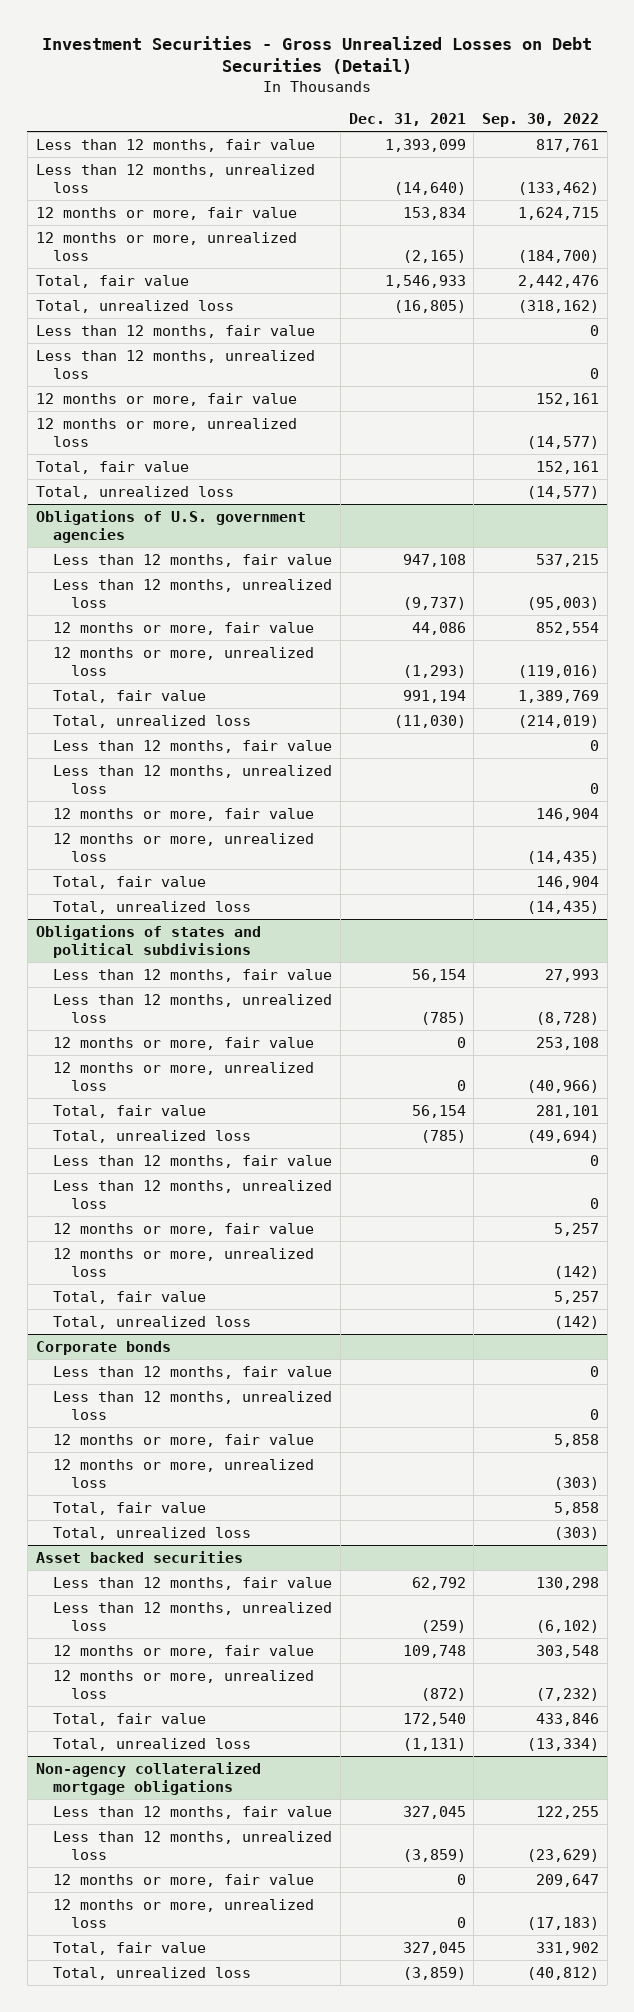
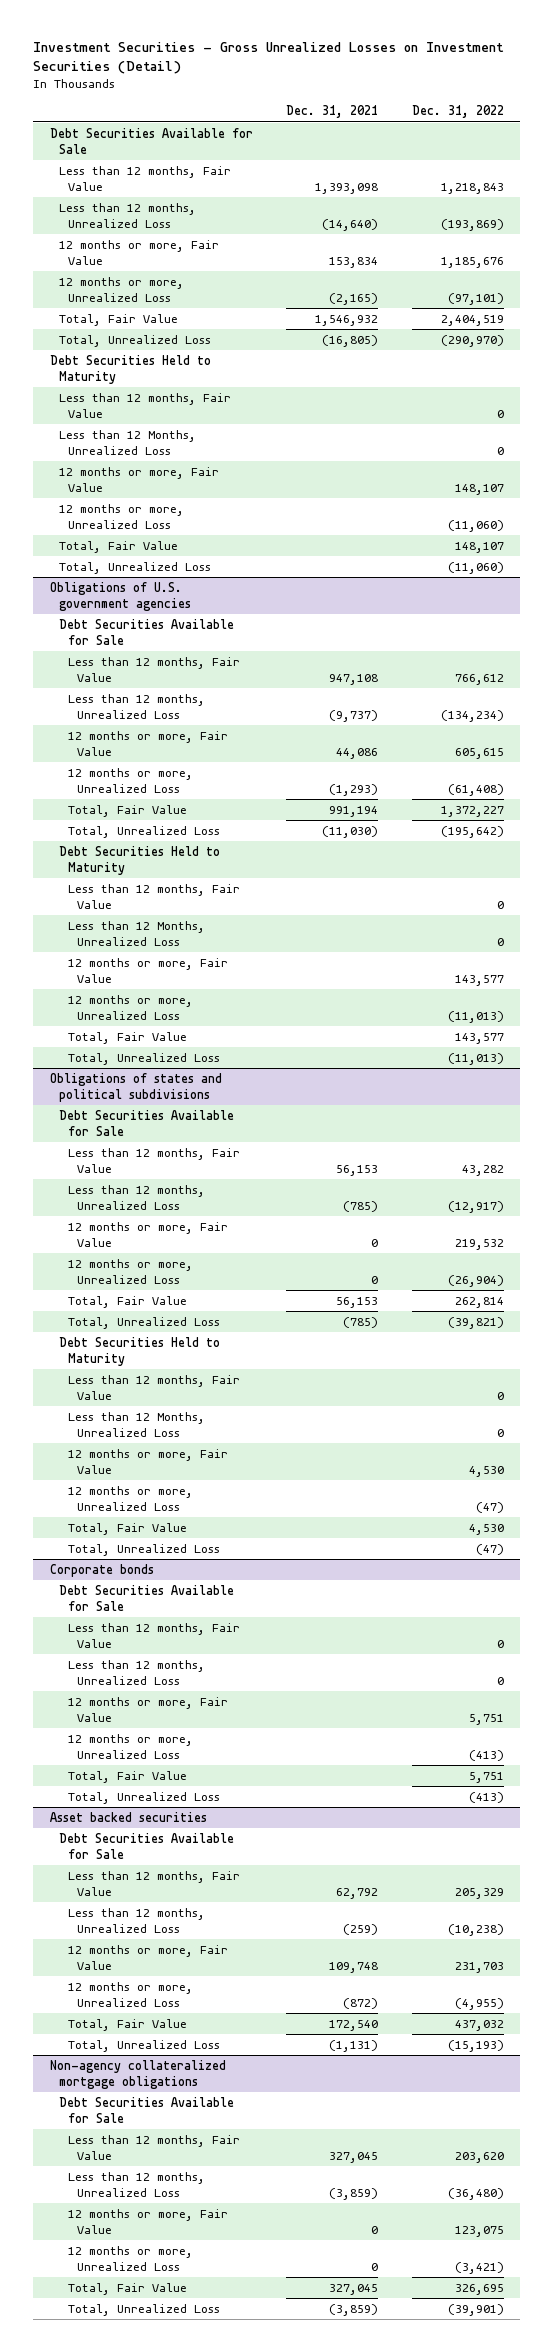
- Investment Securities - Gross Unrealized Losses on Debt Securities (Detail)
+ Investment Securities - Gross Unrealized Losses on Investment Securities (Detail)
- | Dec. 31, 2021 | Sep. 30, 2022
+ | Dec. 31, 2021 | Dec. 31, 2022
- Less than 12 months, fair value | 1,393,099 | 817,761
- Less than 12 months, unrealized loss | (14,640) | (133,462)
- 12 months or more, fair value | 153,834 | 1,624,715
- 12 months or more, unrealized loss | (2,165) | (184,700)
- Total, fair value | 1,546,933 | 2,442,476
- Total, unrealized loss | (16,805) | (318,162)
- Less than 12 months, fair value | | 0
- Less than 12 months, unrealized loss | | 0
- 12 months or more, fair value | | 152,161
- 12 months or more, unrealized loss | | (14,577)
- Total, fair value | | 152,161
- Total, unrealized loss | | (14,577)
+ Debt Securities Available for Sale
+ Less than 12 months, Fair Value | 1,393,098 | 1,218,843
+ Less than 12 months, Unrealized Loss | (14,640) | (193,869)
+ 12 months or more, Fair Value | 153,834 | 1,185,676
+ 12 months or more, Unrealized Loss | (2,165) | (97,101)
+ Total, Fair Value | 1,546,932 | 2,404,519
+ Total, Unrealized Loss | (16,805) | (290,970)
+ Debt Securities Held to Maturity
+ Less than 12 months, Fair Value | | 0
+ Less than 12 Months, Unrealized Loss | | 0
+ 12 months or more, Fair Value | | 148,107
+ 12 months or more, Unrealized Loss | | (11,060)
+ Total, Fair Value | | 148,107
+ Total, Unrealized Loss | | (11,060)
@ Obligations of U.S. government agencies
- Less than 12 months, fair value | 947,108 | 537,215
- Less than 12 months, unrealized loss | (9,737) | (95,003)
- 12 months or more, fair value | 44,086 | 852,554
- 12 months or more, unrealized loss | (1,293) | (119,016)
- Total, fair value | 991,194 | 1,389,769
- Total, unrealized loss | (11,030) | (214,019)
- Less than 12 months, fair value | | 0
- Less than 12 months, unrealized loss | | 0
- 12 months or more, fair value | | 146,904
- 12 months or more, unrealized loss | | (14,435)
- Total, fair value | | 146,904
- Total, unrealized loss | | (14,435)
+ Debt Securities Available for Sale
+ Less than 12 months, Fair Value | 947,108 | 766,612
+ Less than 12 months, Unrealized Loss | (9,737) | (134,234)
+ 12 months or more, Fair Value | 44,086 | 605,615
+ 12 months or more, Unrealized Loss | (1,293) | (61,408)
+ Total, Fair Value | 991,194 | 1,372,227
+ Total, Unrealized Loss | (11,030) | (195,642)
+ Debt Securities Held to Maturity
+ Less than 12 months, Fair Value | | 0
+ Less than 12 Months, Unrealized Loss | | 0
+ 12 months or more, Fair Value | | 143,577
+ 12 months or more, Unrealized Loss | | (11,013)
+ Total, Fair Value | | 143,577
+ Total, Unrealized Loss | | (11,013)
@ Obligations of states and political subdivisions
- Less than 12 months, fair value | 56,154 | 27,993
- Less than 12 months, unrealized loss | (785) | (8,728)
- 12 months or more, fair value | 0 | 253,108
- 12 months or more, unrealized loss | 0 | (40,966)
- Total, fair value | 56,154 | 281,101
- Total, unrealized loss | (785) | (49,694)
- Less than 12 months, fair value | | 0
- Less than 12 months, unrealized loss | | 0
- 12 months or more, fair value | | 5,257
- 12 months or more, unrealized loss | | (142)
- Total, fair value | | 5,257
- Total, unrealized loss | | (142)
+ Debt Securities Available for Sale
+ Less than 12 months, Fair Value | 56,153 | 43,282
+ Less than 12 months, Unrealized Loss | (785) | (12,917)
+ 12 months or more, Fair Value | 0 | 219,532
+ 12 months or more, Unrealized Loss | 0 | (26,904)
+ Total, Fair Value | 56,153 | 262,814
+ Total, Unrealized Loss | (785) | (39,821)
+ Debt Securities Held to Maturity
+ Less than 12 months, Fair Value | | 0
+ Less than 12 Months, Unrealized Loss | | 0
+ 12 months or more, Fair Value | | 4,530
+ 12 months or more, Unrealized Loss | | (47)
+ Total, Fair Value | | 4,530
+ Total, Unrealized Loss | | (47)
@ Corporate bonds
- Less than 12 months, fair value | | 0
- Less than 12 months, unrealized loss | | 0
- 12 months or more, fair value | | 5,858
- 12 months or more, unrealized loss | | (303)
- Total, fair value | | 5,858
- Total, unrealized loss | | (303)
+ Debt Securities Available for Sale
+ Less than 12 months, Fair Value | | 0
+ Less than 12 months, Unrealized Loss | | 0
+ 12 months or more, Fair Value | | 5,751
+ 12 months or more, Unrealized Loss | | (413)
+ Total, Fair Value | | 5,751
+ Total, Unrealized Loss | | (413)
@ Asset backed securities
- Less than 12 months, fair value | 62,792 | 130,298
- Less than 12 months, unrealized loss | (259) | (6,102)
- 12 months or more, fair value | 109,748 | 303,548
- 12 months or more, unrealized loss | (872) | (7,232)
- Total, fair value | 172,540 | 433,846
- Total, unrealized loss | (1,131) | (13,334)
+ Debt Securities Available for Sale
+ Less than 12 months, Fair Value | 62,792 | 205,329
+ Less than 12 months, Unrealized Loss | (259) | (10,238)
+ 12 months or more, Fair Value | 109,748 | 231,703
+ 12 months or more, Unrealized Loss | (872) | (4,955)
+ Total, Fair Value | 172,540 | 437,032
+ Total, Unrealized Loss | (1,131) | (15,193)
@ Non-agency collateralized mortgage obligations
- Less than 12 months, fair value | 327,045 | 122,255
- Less than 12 months, unrealized loss | (3,859) | (23,629)
- 12 months or more, fair value | 0 | 209,647
- 12 months or more, unrealized loss | 0 | (17,183)
- Total, fair value | 327,045 | 331,902
- Total, unrealized loss | (3,859) | (40,812)
+ Debt Securities Available for Sale
+ Less than 12 months, Fair Value | 327,045 | 203,620
+ Less than 12 months, Unrealized Loss | (3,859) | (36,480)
+ 12 months or more, Fair Value | 0 | 123,075
+ 12 months or more, Unrealized Loss | 0 | (3,421)
+ Total, Fair Value | 327,045 | 326,695
+ Total, Unrealized Loss | (3,859) | (39,901)

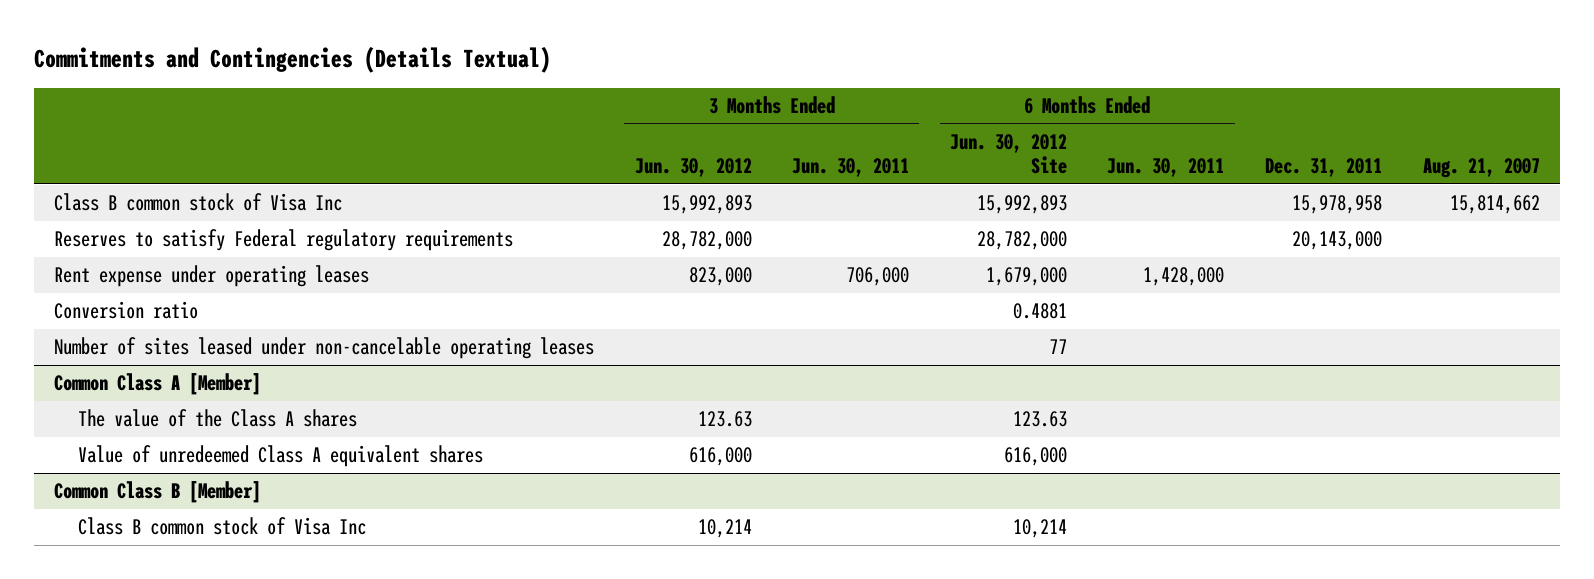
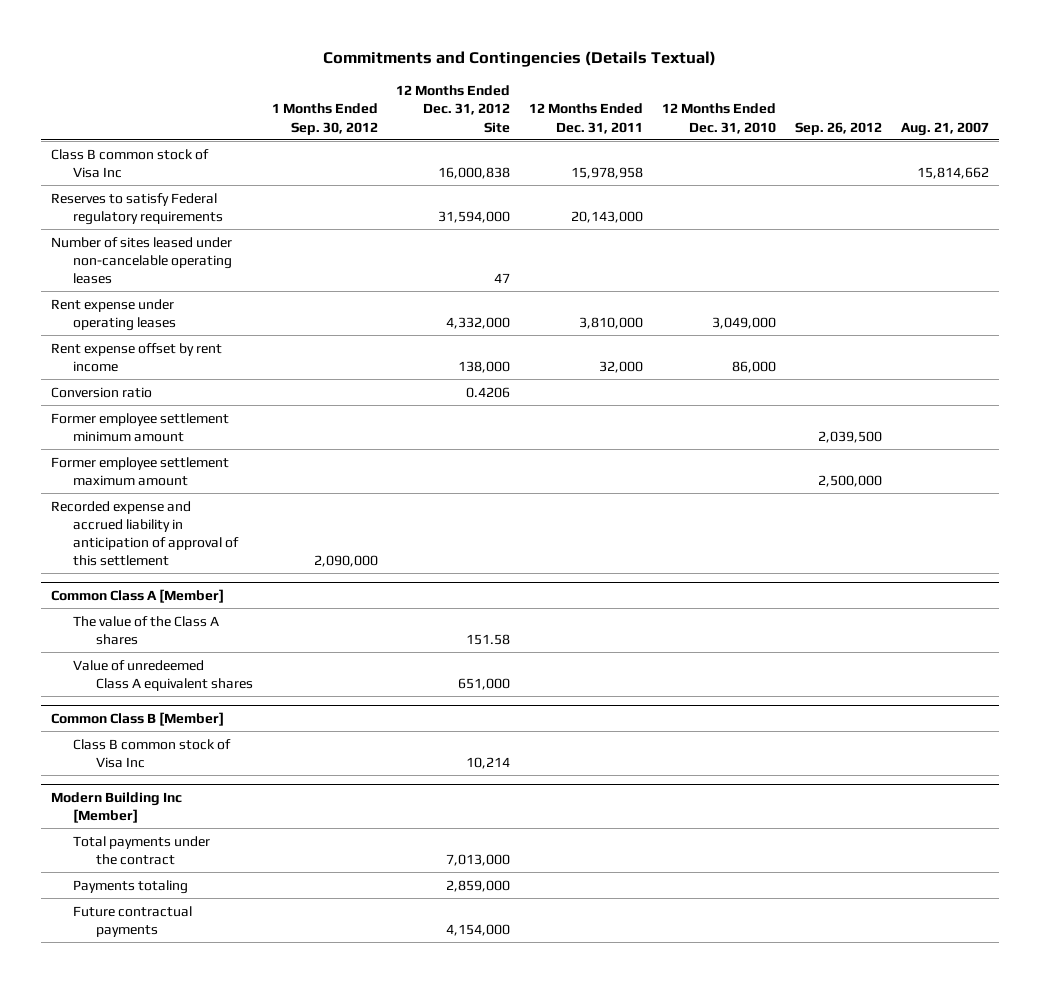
- | 3 Months Ended Jun. 30, 2012 | 3 Months Ended Jun. 30, 2011 | 6 Months Ended Jun. 30, 2012 Site | 6 Months Ended Jun. 30, 2011 | Dec. 31, 2011 | Aug. 21, 2007
+ | 1 Months Ended Sep. 30, 2012 | 12 Months Ended Dec. 31, 2012 Site | 12 Months Ended Dec. 31, 2011 | 12 Months Ended Dec. 31, 2010 | Sep. 26, 2012 | Aug. 21, 2007
moved up: Number of sites leased under non-cancelable operating leases | | 47 | | | |
+ Rent expense offset by rent income | | 138,000 | 32,000 | 86,000 | |
+ Former employee settlement minimum amount | | | | | 2,039,500 |
+ Former employee settlement maximum amount | | | | | 2,500,000 |
+ Recorded expense and accrued liability in anticipation of approval of this settlement | 2,090,000 | | | | |
+ Modern Building Inc [Member]
+ Total payments under the contract | | 7,013,000 | | | |
+ Payments totaling | | 2,859,000 | | | |
+ Future contractual payments | | 4,154,000 | | | |

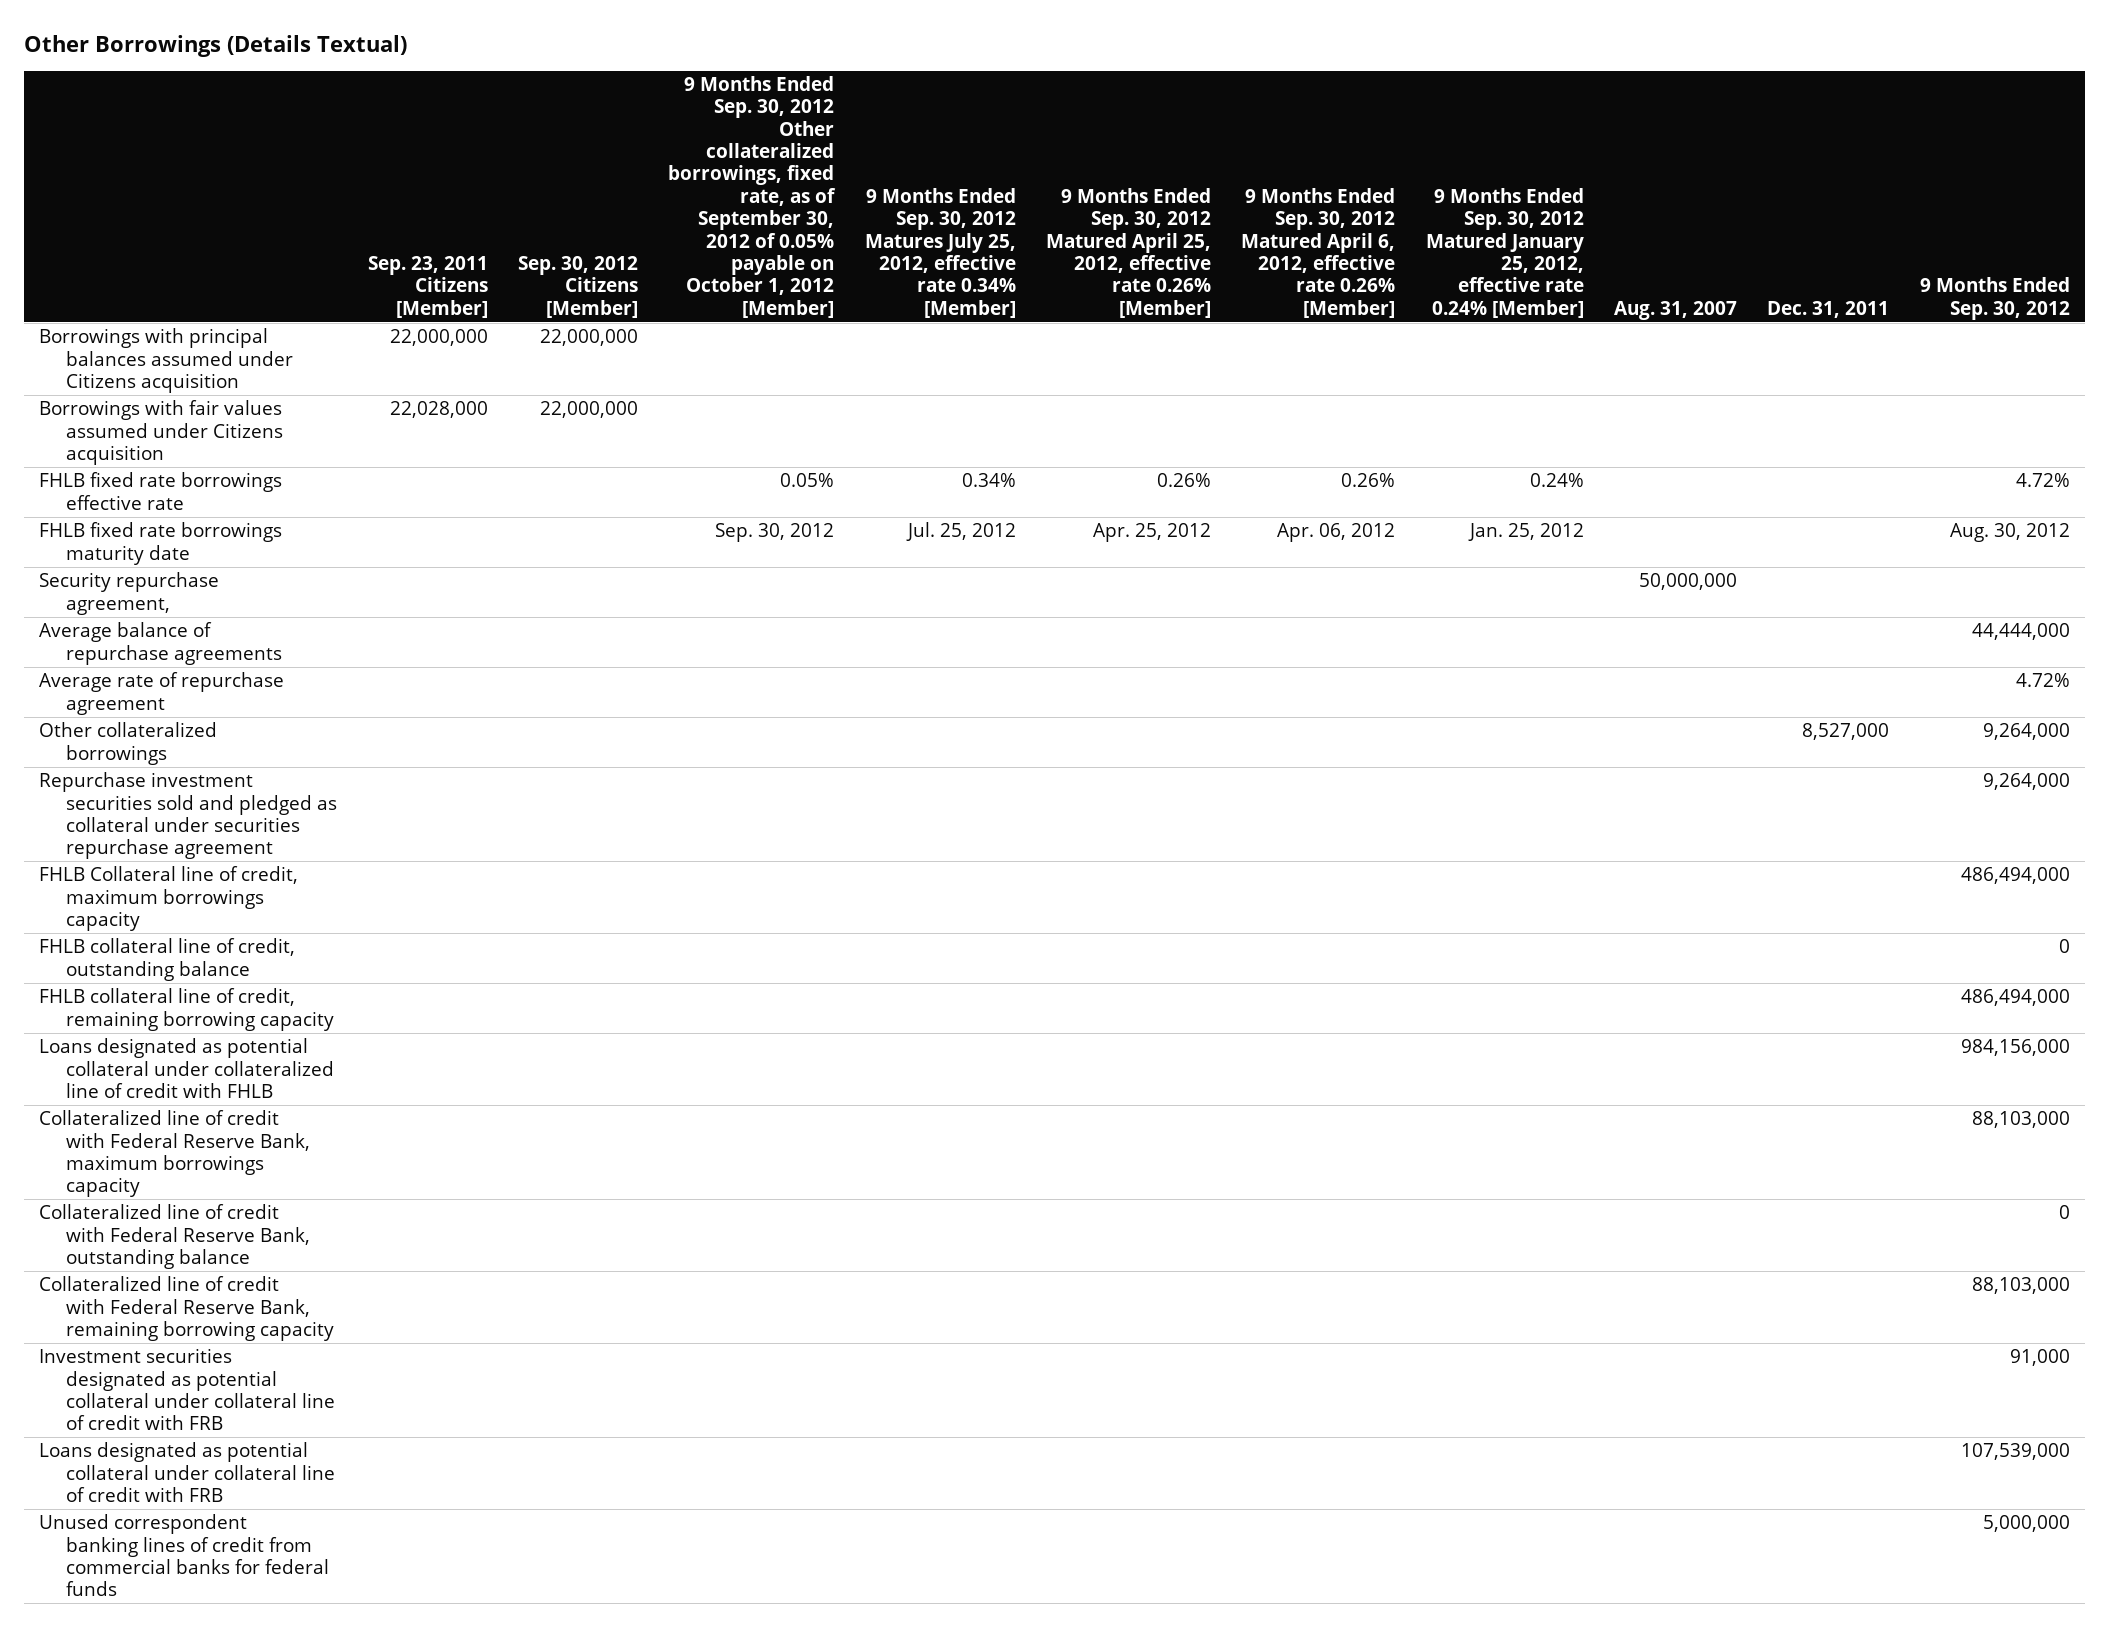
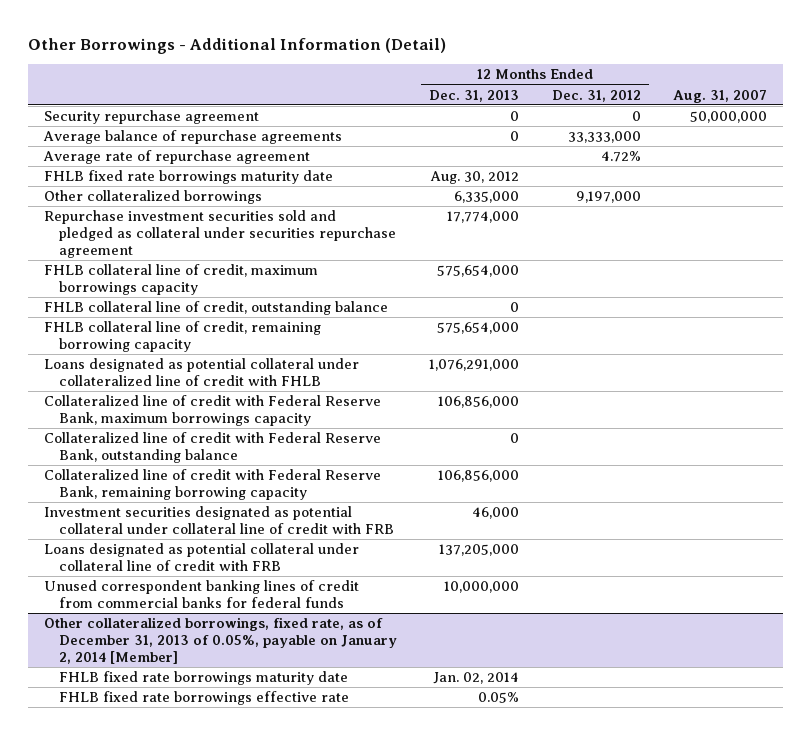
- Other Borrowings (Details Textual)
+ Other Borrowings - Additional Information (Detail)
- | Sep. 23, 2011 Citizens [Member] | Sep. 30, 2012 Citizens [Member] | 9 Months Ended Sep. 30, 2012 Other collateralized borrowings, fixed rate, as of September 30, 2012 of 0.05% payable on October 1, 2012 [Member] | 9 Months Ended Sep. 30, 2012 Matures July 25, 2012, effective rate 0.34% [Member] | 9 Months Ended Sep. 30, 2012 Matured April 25, 2012, effective rate 0.26% [Member] | 9 Months Ended Sep. 30, 2012 Matured April 6, 2012, effective rate 0.26% [Member] | 9 Months Ended Sep. 30, 2012 Matured January 25, 2012, effective rate 0.24% [Member] | Aug. 31, 2007 | Dec. 31, 2011 | 9 Months Ended Sep. 30, 2012
+ | 12 Months Ended Dec. 31, 2013 | 12 Months Ended Dec. 31, 2012 | Aug. 31, 2007
- Borrowings with principal balances assumed under Citizens acquisition | 22,000,000 | 22,000,000 | | | | | | | |
- Borrowings with fair values assumed under Citizens acquisition | 22,028,000 | 22,000,000 | | | | | | | |
- FHLB fixed rate borrowings effective rate | | | 0.05% | 0.34% | 0.26% | 0.26% | 0.24% | | | 4.72%
- Security repurchase agreement, | | | | | | | | 50,000,000 | |
+ Security repurchase agreement | 0 | 0 | 50,000,000
moved down: FHLB fixed rate borrowings maturity date | Aug. 30, 2012 | |
- FHLB Collateral line of credit, maximum borrowings capacity | | | | | | | | | | 486,494,000
+ FHLB collateral line of credit, maximum borrowings capacity | 575,654,000 | |
+ Other collateralized borrowings, fixed rate, as of December 31, 2013 of 0.05%, payable on January 2, 2014 [Member]
+ FHLB fixed rate borrowings maturity date | Jan. 02, 2014 | |
+ FHLB fixed rate borrowings effective rate | 0.05% | |

